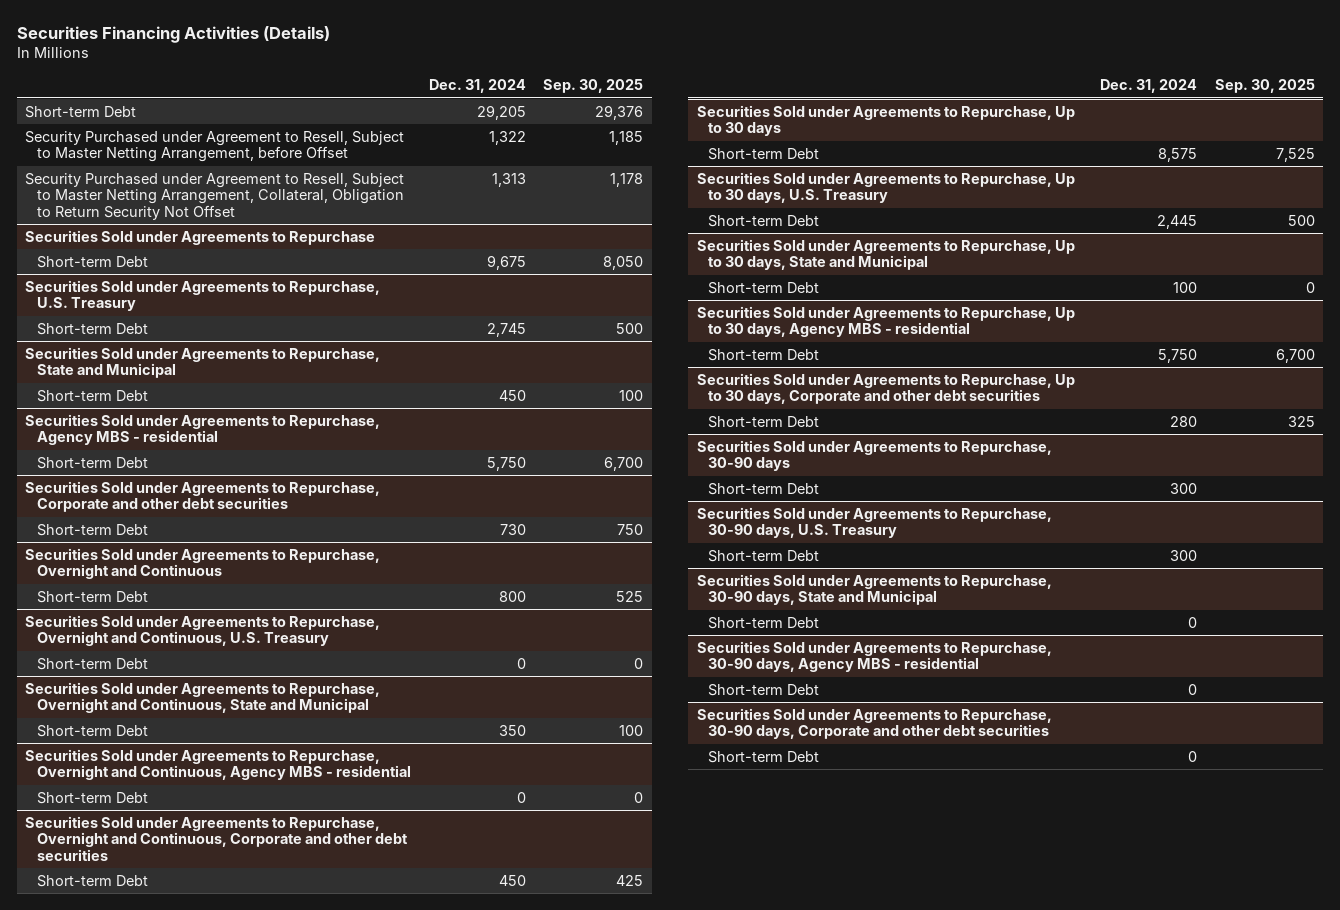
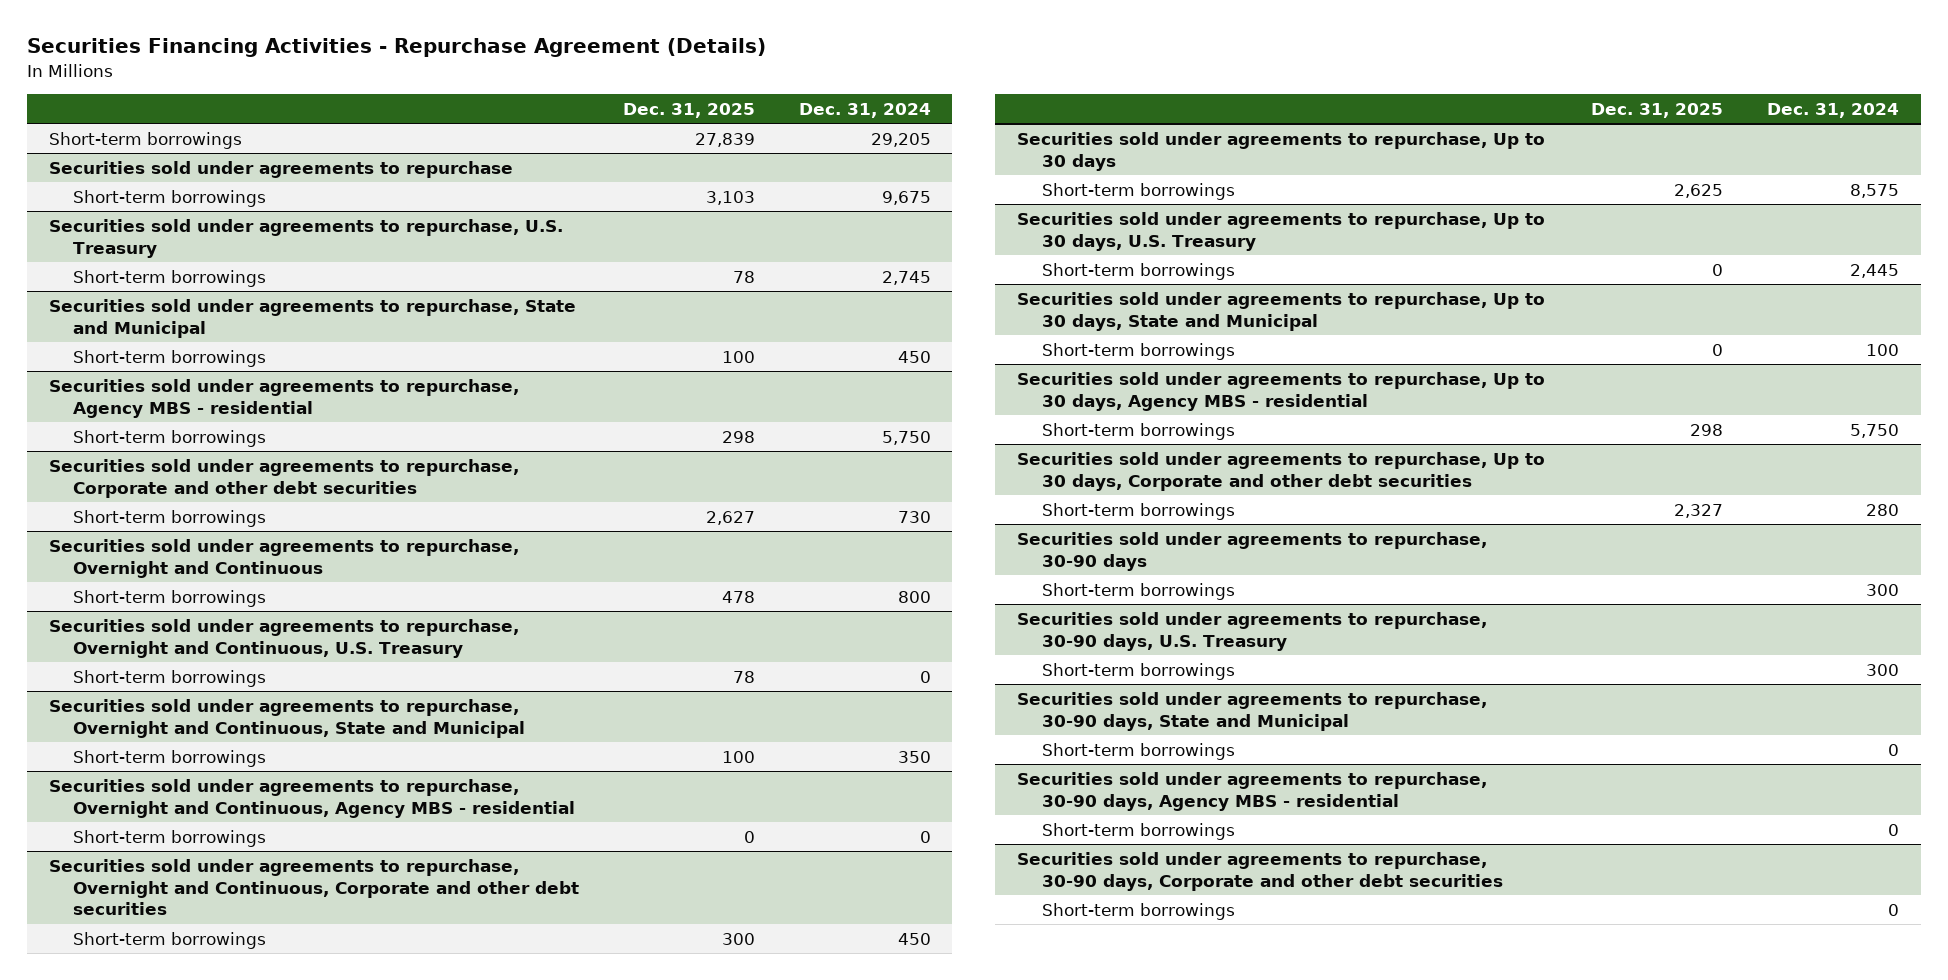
- Securities Financing Activities (Details)
+ Securities Financing Activities - Repurchase Agreement (Details)
- | Dec. 31, 2024 | Sep. 30, 2025
+ | Dec. 31, 2025 | Dec. 31, 2024
- Short-term Debt | 29,205 | 29,376
- Security Purchased under Agreement to Resell, Subject to Master Netting Arrangement, before Offset | 1,322 | 1,185
- Security Purchased under Agreement to Resell, Subject to Master Netting Arrangement, Collateral, Obligation to Return Security Not Offset | 1,313 | 1,178
- Securities Sold under Agreements to Repurchase
- Short-term Debt | 9,675 | 8,050
- Securities Sold under Agreements to Repurchase, U.S. Treasury
- Short-term Debt | 2,745 | 500
- Securities Sold under Agreements to Repurchase, State and Municipal
- Short-term Debt | 450 | 100
- Securities Sold under Agreements to Repurchase, Agency MBS - residential
- Short-term Debt | 5,750 | 6,700
- Securities Sold under Agreements to Repurchase, Corporate and other debt securities
- Short-term Debt | 730 | 750
- Securities Sold under Agreements to Repurchase, Overnight and Continuous
- Short-term Debt | 800 | 525
- Securities Sold under Agreements to Repurchase, Overnight and Continuous, U.S. Treasury
- Short-term Debt | 0 | 0
- Securities Sold under Agreements to Repurchase, Overnight and Continuous, State and Municipal
- Short-term Debt | 350 | 100
- Securities Sold under Agreements to Repurchase, Overnight and Continuous, Agency MBS - residential
- Short-term Debt | 0 | 0
- Securities Sold under Agreements to Repurchase, Overnight and Continuous, Corporate and other debt securities
- Short-term Debt | 450 | 425
- Securities Sold under Agreements to Repurchase, Up to 30 days
- Short-term Debt | 8,575 | 7,525
- Securities Sold under Agreements to Repurchase, Up to 30 days, U.S. Treasury
- Short-term Debt | 2,445 | 500
- Securities Sold under Agreements to Repurchase, Up to 30 days, State and Municipal
- Short-term Debt | 100 | 0
- Securities Sold under Agreements to Repurchase, Up to 30 days, Agency MBS - residential
- Short-term Debt | 5,750 | 6,700
- Securities Sold under Agreements to Repurchase, Up to 30 days, Corporate and other debt securities
- Short-term Debt | 280 | 325
- Securities Sold under Agreements to Repurchase, 30-90 days
- Short-term Debt | 300 |
- Securities Sold under Agreements to Repurchase, 30-90 days, U.S. Treasury
- Short-term Debt | 300 |
- Securities Sold under Agreements to Repurchase, 30-90 days, State and Municipal
- Short-term Debt | 0 |
- Securities Sold under Agreements to Repurchase, 30-90 days, Agency MBS - residential
- Short-term Debt | 0 |
- Securities Sold under Agreements to Repurchase, 30-90 days, Corporate and other debt securities
- Short-term Debt | 0 |
+ Short-term borrowings | 27,839 | 29,205
+ Securities sold under agreements to repurchase
+ Short-term borrowings | 3,103 | 9,675
+ Securities sold under agreements to repurchase, U.S. Treasury
+ Short-term borrowings | 78 | 2,745
+ Securities sold under agreements to repurchase, State and Municipal
+ Short-term borrowings | 100 | 450
+ Securities sold under agreements to repurchase, Agency MBS - residential
+ Short-term borrowings | 298 | 5,750
+ Securities sold under agreements to repurchase, Corporate and other debt securities
+ Short-term borrowings | 2,627 | 730
+ Securities sold under agreements to repurchase, Overnight and Continuous
+ Short-term borrowings | 478 | 800
+ Securities sold under agreements to repurchase, Overnight and Continuous, U.S. Treasury
+ Short-term borrowings | 78 | 0
+ Securities sold under agreements to repurchase, Overnight and Continuous, State and Municipal
+ Short-term borrowings | 100 | 350
+ Securities sold under agreements to repurchase, Overnight and Continuous, Agency MBS - residential
+ Short-term borrowings | 0 | 0
+ Securities sold under agreements to repurchase, Overnight and Continuous, Corporate and other debt securities
+ Short-term borrowings | 300 | 450
+ Securities sold under agreements to repurchase, Up to 30 days
+ Short-term borrowings | 2,625 | 8,575
+ Securities sold under agreements to repurchase, Up to 30 days, U.S. Treasury
+ Short-term borrowings | 0 | 2,445
+ Securities sold under agreements to repurchase, Up to 30 days, State and Municipal
+ Short-term borrowings | 0 | 100
+ Securities sold under agreements to repurchase, Up to 30 days, Agency MBS - residential
+ Short-term borrowings | 298 | 5,750
+ Securities sold under agreements to repurchase, Up to 30 days, Corporate and other debt securities
+ Short-term borrowings | 2,327 | 280
+ Securities sold under agreements to repurchase, 30-90 days
+ Short-term borrowings | | 300
+ Securities sold under agreements to repurchase, 30-90 days, U.S. Treasury
+ Short-term borrowings | | 300
+ Securities sold under agreements to repurchase, 30-90 days, State and Municipal
+ Short-term borrowings | | 0
+ Securities sold under agreements to repurchase, 30-90 days, Agency MBS - residential
+ Short-term borrowings | | 0
+ Securities sold under agreements to repurchase, 30-90 days, Corporate and other debt securities
+ Short-term borrowings | | 0

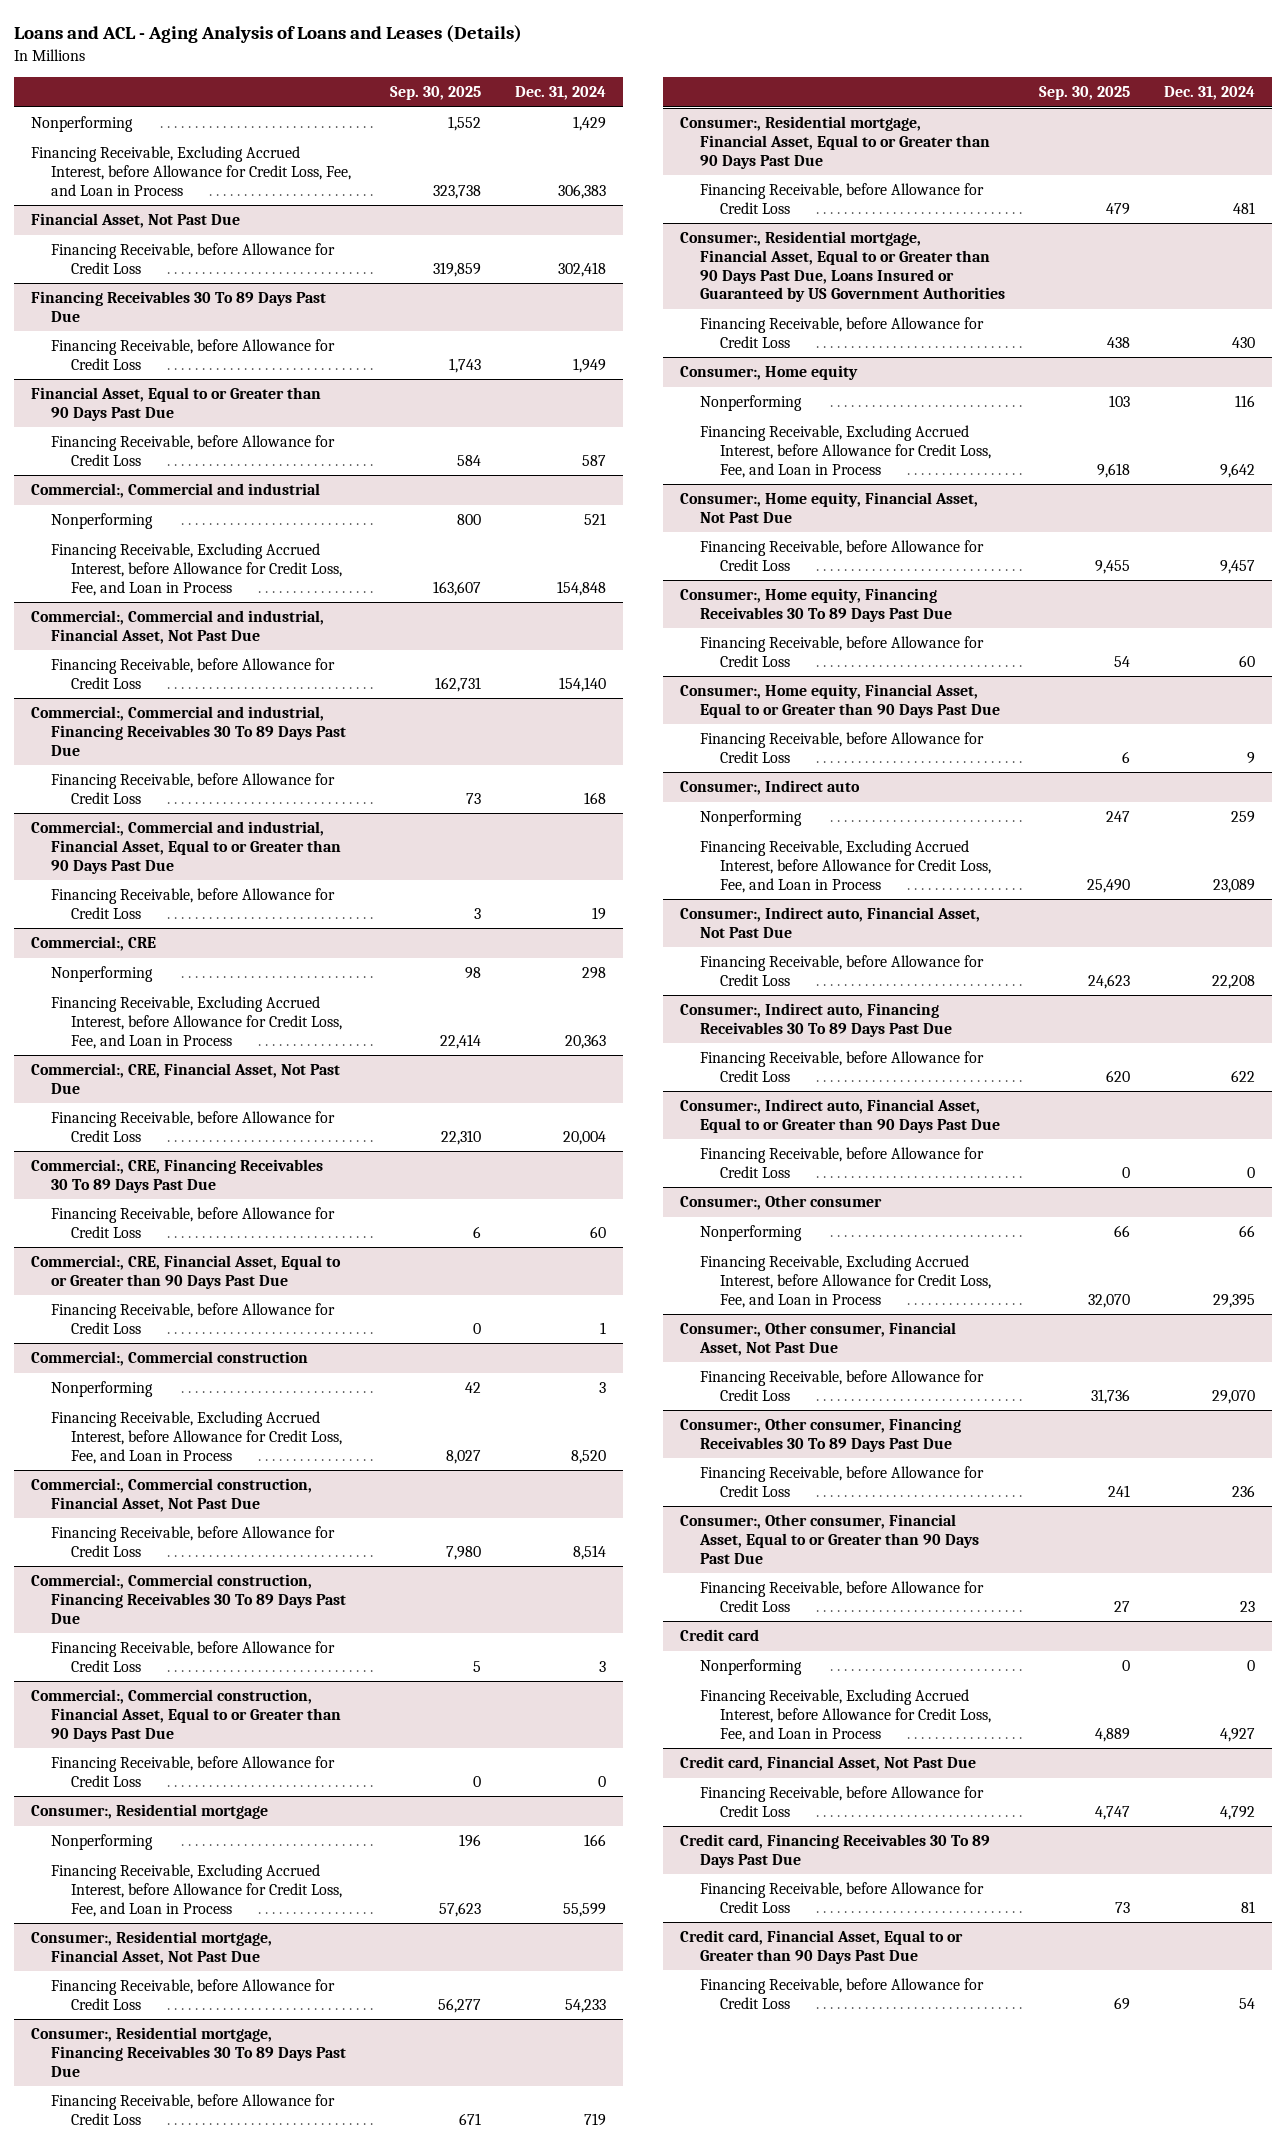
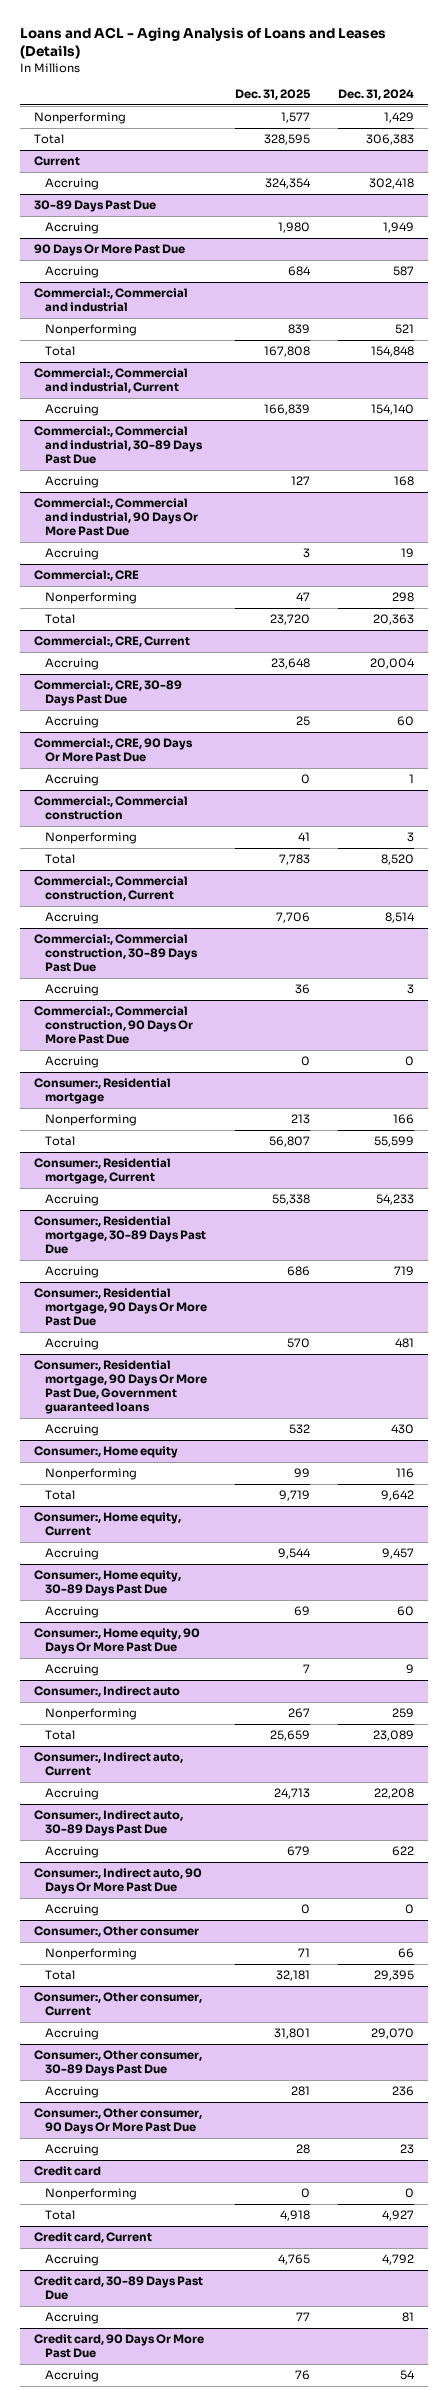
- | Sep. 30, 2025 | Dec. 31, 2024
+ | Dec. 31, 2025 | Dec. 31, 2024
- Financing Receivable, Excluding Accrued Interest, before Allowance for Credit Loss, Fee, and Loan in Process | 323,738 | 306,383
- Financial Asset, Not Past Due
- Financing Receivable, before Allowance for Credit Loss | 319,859 | 302,418
- Financing Receivables 30 To 89 Days Past Due
- Financing Receivable, before Allowance for Credit Loss | 1,743 | 1,949
- Financial Asset, Equal to or Greater than 90 Days Past Due
- Financing Receivable, before Allowance for Credit Loss | 584 | 587
+ Total | 328,595 | 306,383
+ Current
+ Accruing | 324,354 | 302,418
+ 30-89 Days Past Due
+ Accruing | 1,980 | 1,949
+ 90 Days Or More Past Due
+ Accruing | 684 | 587
@ Commercial:, Commercial and industrial
- Financing Receivable, Excluding Accrued Interest, before Allowance for Credit Loss, Fee, and Loan in Process | 163,607 | 154,848
- Commercial:, Commercial and industrial, Financial Asset, Not Past Due
- Financing Receivable, before Allowance for Credit Loss | 162,731 | 154,140
- Commercial:, Commercial and industrial, Financing Receivables 30 To 89 Days Past Due
- Financing Receivable, before Allowance for Credit Loss | 73 | 168
- Commercial:, Commercial and industrial, Financial Asset, Equal to or Greater than 90 Days Past Due
- Financing Receivable, before Allowance for Credit Loss | 3 | 19
@ Commercial:, Commercial and industrial
+ Total | 167,808 | 154,848
+ Commercial:, Commercial and industrial, Current
+ Accruing | 166,839 | 154,140
+ Commercial:, Commercial and industrial, 30-89 Days Past Due
+ Accruing | 127 | 168
+ Commercial:, Commercial and industrial, 90 Days Or More Past Due
+ Accruing | 3 | 19
@ Commercial:, CRE
- Financing Receivable, Excluding Accrued Interest, before Allowance for Credit Loss, Fee, and Loan in Process | 22,414 | 20,363
- Commercial:, CRE, Financial Asset, Not Past Due
- Financing Receivable, before Allowance for Credit Loss | 22,310 | 20,004
- Commercial:, CRE, Financing Receivables 30 To 89 Days Past Due
- Financing Receivable, before Allowance for Credit Loss | 6 | 60
- Commercial:, CRE, Financial Asset, Equal to or Greater than 90 Days Past Due
- Financing Receivable, before Allowance for Credit Loss | 0 | 1
@ Commercial:, CRE
+ Total | 23,720 | 20,363
+ Commercial:, CRE, Current
+ Accruing | 23,648 | 20,004
+ Commercial:, CRE, 30-89 Days Past Due
+ Accruing | 25 | 60
+ Commercial:, CRE, 90 Days Or More Past Due
+ Accruing | 0 | 1
@ Commercial:, Commercial construction
- Financing Receivable, Excluding Accrued Interest, before Allowance for Credit Loss, Fee, and Loan in Process | 8,027 | 8,520
- Commercial:, Commercial construction, Financial Asset, Not Past Due
- Financing Receivable, before Allowance for Credit Loss | 7,980 | 8,514
- Commercial:, Commercial construction, Financing Receivables 30 To 89 Days Past Due
- Financing Receivable, before Allowance for Credit Loss | 5 | 3
- Commercial:, Commercial construction, Financial Asset, Equal to or Greater than 90 Days Past Due
- Financing Receivable, before Allowance for Credit Loss | 0 | 0
@ Commercial:, Commercial construction
+ Total | 7,783 | 8,520
+ Commercial:, Commercial construction, Current
+ Accruing | 7,706 | 8,514
+ Commercial:, Commercial construction, 30-89 Days Past Due
+ Accruing | 36 | 3
+ Commercial:, Commercial construction, 90 Days Or More Past Due
+ Accruing | 0 | 0
@ Consumer:, Residential mortgage
- Financing Receivable, Excluding Accrued Interest, before Allowance for Credit Loss, Fee, and Loan in Process | 57,623 | 55,599
- Consumer:, Residential mortgage, Financial Asset, Not Past Due
- Financing Receivable, before Allowance for Credit Loss | 56,277 | 54,233
- Consumer:, Residential mortgage, Financing Receivables 30 To 89 Days Past Due
- Financing Receivable, before Allowance for Credit Loss | 671 | 719
- Consumer:, Residential mortgage, Financial Asset, Equal to or Greater than 90 Days Past Due
- Financing Receivable, before Allowance for Credit Loss | 479 | 481
- Consumer:, Residential mortgage, Financial Asset, Equal to or Greater than 90 Days Past Due, Loans Insured or Guaranteed by US Government Authorities
- Financing Receivable, before Allowance for Credit Loss | 438 | 430
@ Consumer:, Residential mortgage
+ Total | 56,807 | 55,599
+ Consumer:, Residential mortgage, Current
+ Accruing | 55,338 | 54,233
+ Consumer:, Residential mortgage, 30-89 Days Past Due
+ Accruing | 686 | 719
+ Consumer:, Residential mortgage, 90 Days Or More Past Due
+ Accruing | 570 | 481
+ Consumer:, Residential mortgage, 90 Days Or More Past Due, Government guaranteed loans
+ Accruing | 532 | 430
@ Consumer:, Home equity
- Financing Receivable, Excluding Accrued Interest, before Allowance for Credit Loss, Fee, and Loan in Process | 9,618 | 9,642
- Consumer:, Home equity, Financial Asset, Not Past Due
- Financing Receivable, before Allowance for Credit Loss | 9,455 | 9,457
- Consumer:, Home equity, Financing Receivables 30 To 89 Days Past Due
- Financing Receivable, before Allowance for Credit Loss | 54 | 60
- Consumer:, Home equity, Financial Asset, Equal to or Greater than 90 Days Past Due
- Financing Receivable, before Allowance for Credit Loss | 6 | 9
@ Consumer:, Home equity
+ Total | 9,719 | 9,642
+ Consumer:, Home equity, Current
+ Accruing | 9,544 | 9,457
+ Consumer:, Home equity, 30-89 Days Past Due
+ Accruing | 69 | 60
+ Consumer:, Home equity, 90 Days Or More Past Due
+ Accruing | 7 | 9
@ Consumer:, Indirect auto
- Financing Receivable, Excluding Accrued Interest, before Allowance for Credit Loss, Fee, and Loan in Process | 25,490 | 23,089
- Consumer:, Indirect auto, Financial Asset, Not Past Due
- Financing Receivable, before Allowance for Credit Loss | 24,623 | 22,208
- Consumer:, Indirect auto, Financing Receivables 30 To 89 Days Past Due
- Financing Receivable, before Allowance for Credit Loss | 620 | 622
- Consumer:, Indirect auto, Financial Asset, Equal to or Greater than 90 Days Past Due
- Financing Receivable, before Allowance for Credit Loss | 0 | 0
@ Consumer:, Indirect auto
+ Total | 25,659 | 23,089
+ Consumer:, Indirect auto, Current
+ Accruing | 24,713 | 22,208
+ Consumer:, Indirect auto, 30-89 Days Past Due
+ Accruing | 679 | 622
+ Consumer:, Indirect auto, 90 Days Or More Past Due
+ Accruing | 0 | 0
@ Consumer:, Other consumer
- Financing Receivable, Excluding Accrued Interest, before Allowance for Credit Loss, Fee, and Loan in Process | 32,070 | 29,395
- Consumer:, Other consumer, Financial Asset, Not Past Due
- Financing Receivable, before Allowance for Credit Loss | 31,736 | 29,070
- Consumer:, Other consumer, Financing Receivables 30 To 89 Days Past Due
- Financing Receivable, before Allowance for Credit Loss | 241 | 236
- Consumer:, Other consumer, Financial Asset, Equal to or Greater than 90 Days Past Due
- Financing Receivable, before Allowance for Credit Loss | 27 | 23
@ Consumer:, Other consumer
+ Total | 32,181 | 29,395
+ Consumer:, Other consumer, Current
+ Accruing | 31,801 | 29,070
+ Consumer:, Other consumer, 30-89 Days Past Due
+ Accruing | 281 | 236
+ Consumer:, Other consumer, 90 Days Or More Past Due
+ Accruing | 28 | 23
@ Credit card
- Financing Receivable, Excluding Accrued Interest, before Allowance for Credit Loss, Fee, and Loan in Process | 4,889 | 4,927
- Credit card, Financial Asset, Not Past Due
- Financing Receivable, before Allowance for Credit Loss | 4,747 | 4,792
- Credit card, Financing Receivables 30 To 89 Days Past Due
- Financing Receivable, before Allowance for Credit Loss | 73 | 81
- Credit card, Financial Asset, Equal to or Greater than 90 Days Past Due
- Financing Receivable, before Allowance for Credit Loss | 69 | 54
@ Credit card
+ Total | 4,918 | 4,927
+ Credit card, Current
+ Accruing | 4,765 | 4,792
+ Credit card, 30-89 Days Past Due
+ Accruing | 77 | 81
+ Credit card, 90 Days Or More Past Due
+ Accruing | 76 | 54

